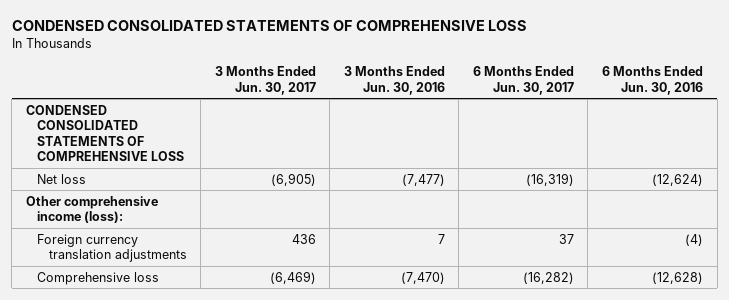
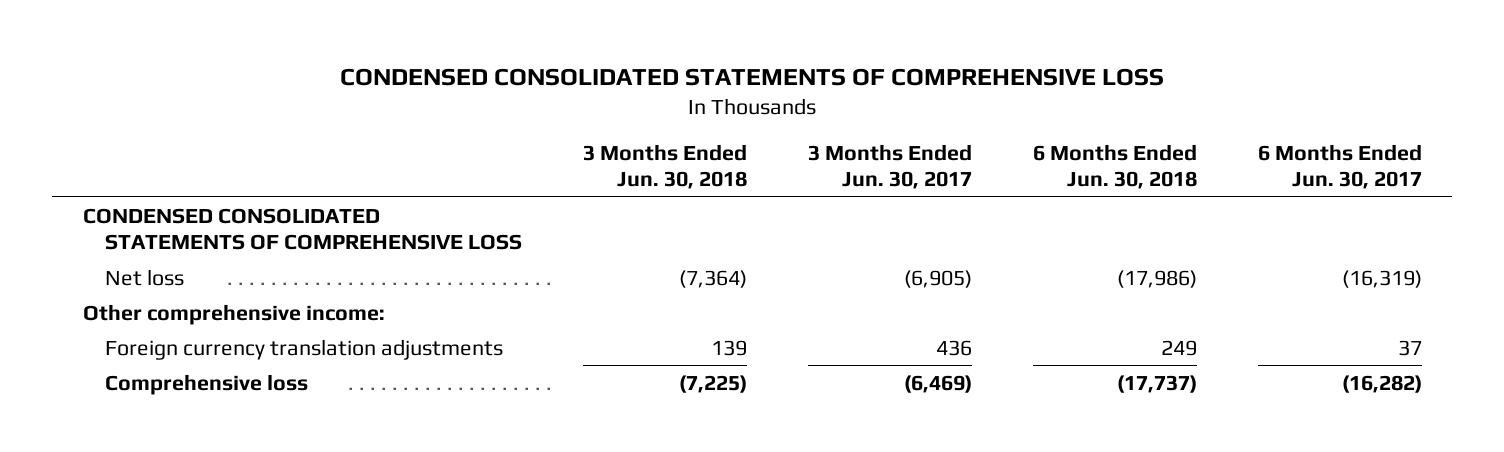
- | 3 Months Ended Jun. 30, 2017 | 3 Months Ended Jun. 30, 2016 | 6 Months Ended Jun. 30, 2017 | 6 Months Ended Jun. 30, 2016
+ | 3 Months Ended Jun. 30, 2018 | 3 Months Ended Jun. 30, 2017 | 6 Months Ended Jun. 30, 2018 | 6 Months Ended Jun. 30, 2017
- Other comprehensive income (loss):
+ Other comprehensive income:

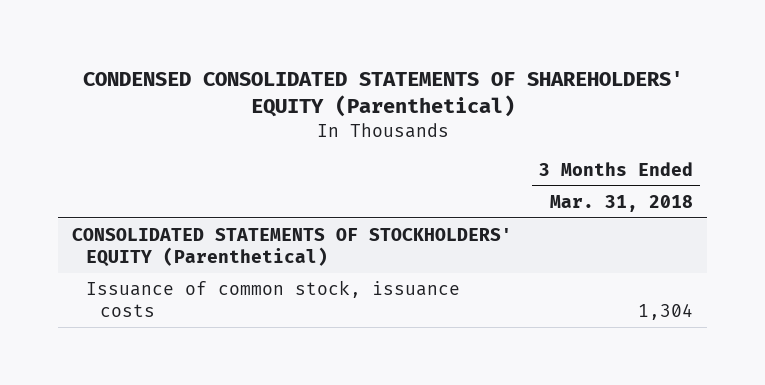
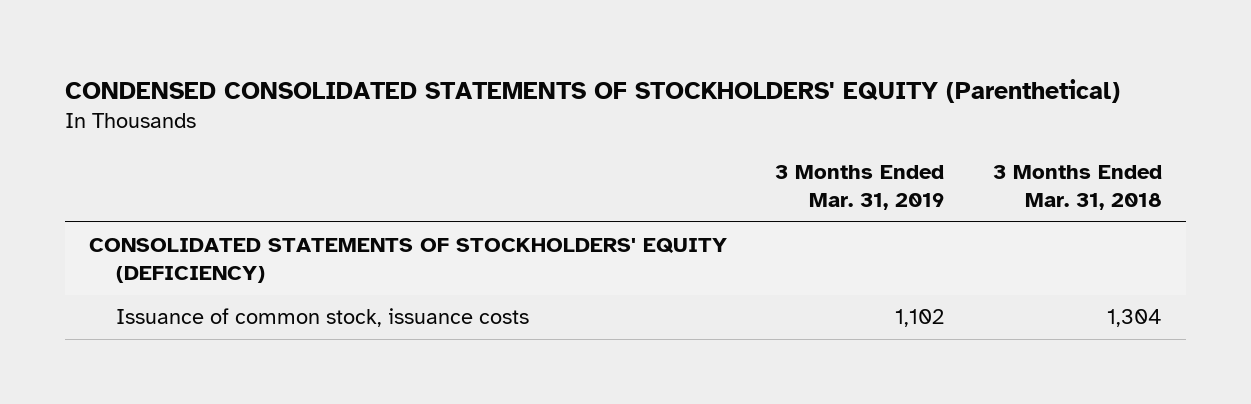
- CONDENSED CONSOLIDATED STATEMENTS OF SHAREHOLDERS' EQUITY (Parenthetical)
+ CONDENSED CONSOLIDATED STATEMENTS OF STOCKHOLDERS' EQUITY (Parenthetical)
- | 3 Months Ended Mar. 31, 2018
+ | 3 Months Ended Mar. 31, 2019 | 3 Months Ended Mar. 31, 2018
- CONSOLIDATED STATEMENTS OF STOCKHOLDERS' EQUITY (Parenthetical)
+ CONSOLIDATED STATEMENTS OF STOCKHOLDERS' EQUITY (DEFICIENCY)

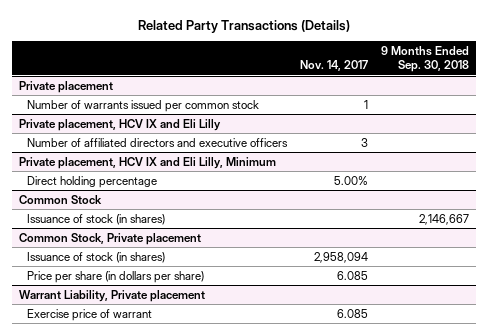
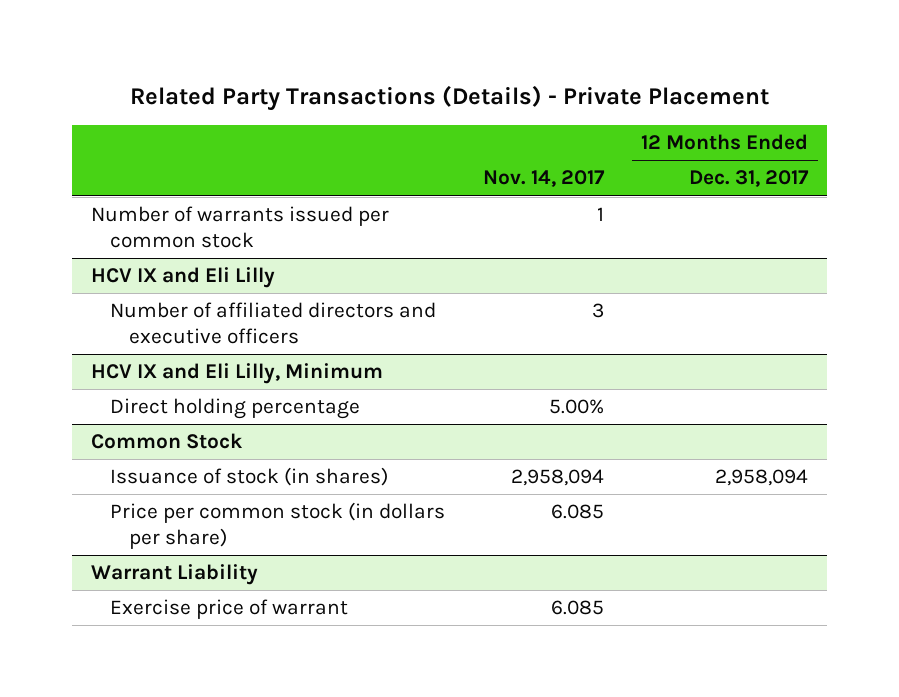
- Related Party Transactions (Details)
+ Related Party Transactions (Details) - Private Placement
- | Nov. 14, 2017 | 9 Months Ended Sep. 30, 2018
+ | Nov. 14, 2017 | 12 Months Ended Dec. 31, 2017
- Private placement
- Private placement, HCV IX and Eli Lilly
+ HCV IX and Eli Lilly
- Private placement, HCV IX and Eli Lilly, Minimum
+ HCV IX and Eli Lilly, Minimum
@ Common Stock
- Issuance of stock (in shares) | | 2,146,667
- Common Stock, Private placement
- Price per share (in dollars per share) | 6.085 |
- Warrant Liability, Private placement
@ Common Stock
+ Price per common stock (in dollars per share) | 6.085 |
+ Warrant Liability

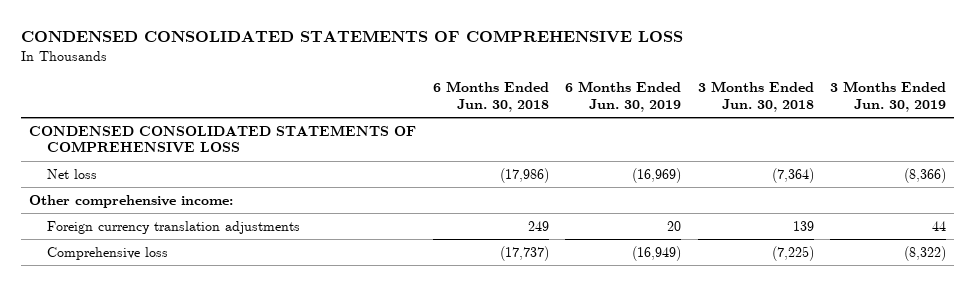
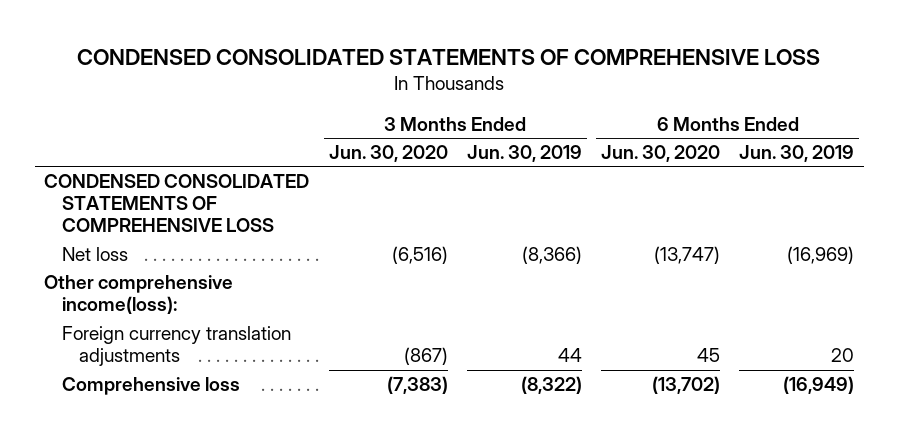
- | 6 Months Ended Jun. 30, 2018 | 6 Months Ended Jun. 30, 2019 | 3 Months Ended Jun. 30, 2018 | 3 Months Ended Jun. 30, 2019
+ | 3 Months Ended Jun. 30, 2020 | 3 Months Ended Jun. 30, 2019 | 6 Months Ended Jun. 30, 2020 | 6 Months Ended Jun. 30, 2019
- Other comprehensive income:
+ Other comprehensive income(loss):

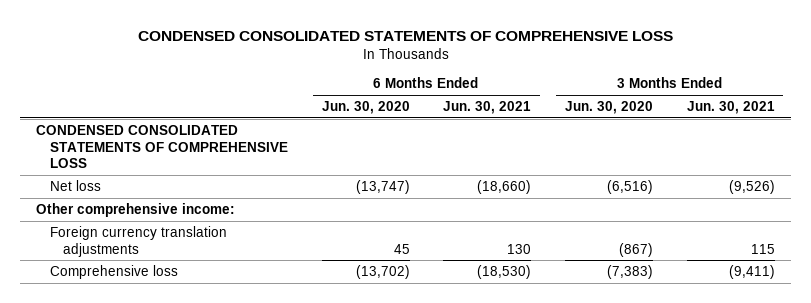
- | 3 Months Ended Jun. 30, 2020 | 3 Months Ended Jun. 30, 2019 | 6 Months Ended Jun. 30, 2020 | 6 Months Ended Jun. 30, 2019
+ | 6 Months Ended Jun. 30, 2020 | 6 Months Ended Jun. 30, 2021 | 3 Months Ended Jun. 30, 2020 | 3 Months Ended Jun. 30, 2021
- Other comprehensive income(loss):
+ Other comprehensive income:

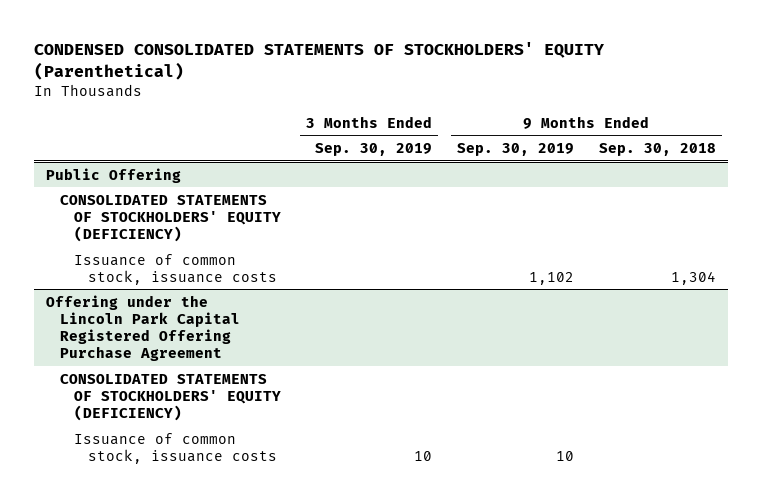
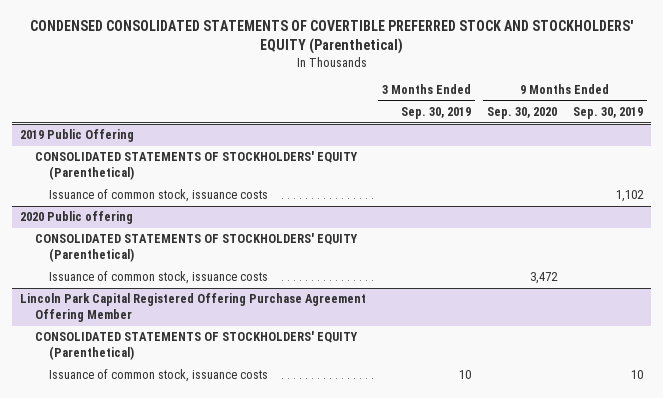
- CONDENSED CONSOLIDATED STATEMENTS OF STOCKHOLDERS' EQUITY (Parenthetical)
+ CONDENSED CONSOLIDATED STATEMENTS OF COVERTIBLE PREFERRED STOCK AND STOCKHOLDERS' EQUITY (Parenthetical)
- | 3 Months Ended Sep. 30, 2019 | 9 Months Ended Sep. 30, 2019 | 9 Months Ended Sep. 30, 2018
+ | 3 Months Ended Sep. 30, 2019 | 9 Months Ended Sep. 30, 2020 | 9 Months Ended Sep. 30, 2019
- Public Offering
- CONSOLIDATED STATEMENTS OF STOCKHOLDERS' EQUITY (DEFICIENCY)
+ 2019 Public Offering
+ CONSOLIDATED STATEMENTS OF STOCKHOLDERS' EQUITY (Parenthetical)
- Offering under the Lincoln Park Capital Registered Offering Purchase Agreement
- CONSOLIDATED STATEMENTS OF STOCKHOLDERS' EQUITY (DEFICIENCY)
+ 2020 Public offering
+ CONSOLIDATED STATEMENTS OF STOCKHOLDERS' EQUITY (Parenthetical)
+ Issuance of common stock, issuance costs | | 3,472 |
+ Lincoln Park Capital Registered Offering Purchase Agreement Offering Member
+ CONSOLIDATED STATEMENTS OF STOCKHOLDERS' EQUITY (Parenthetical)

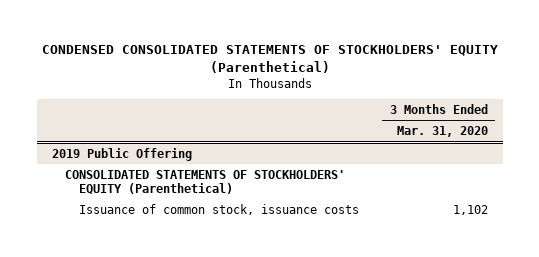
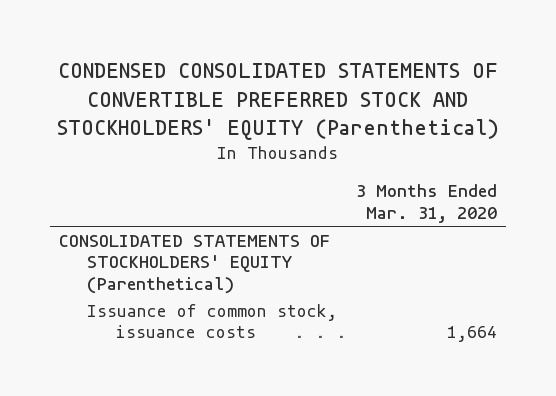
- CONDENSED CONSOLIDATED STATEMENTS OF STOCKHOLDERS' EQUITY (Parenthetical)
+ CONDENSED CONSOLIDATED STATEMENTS OF CONVERTIBLE PREFERRED STOCK AND STOCKHOLDERS' EQUITY (Parenthetical)
- 2019 Public Offering
- Issuance of common stock, issuance costs | 1,102
+ Issuance of common stock, issuance costs | 1,664

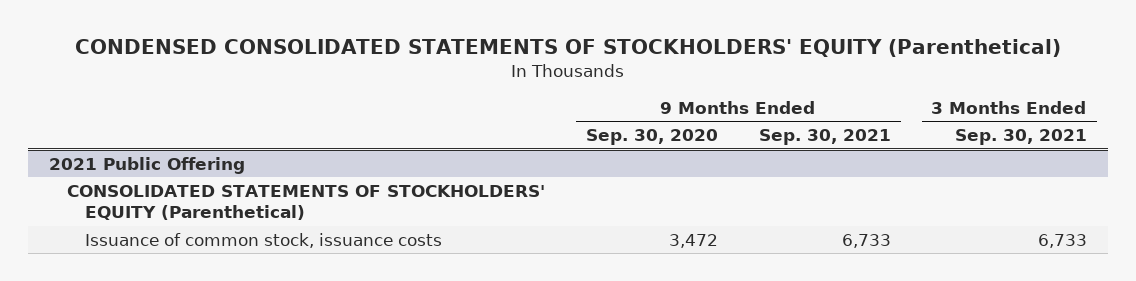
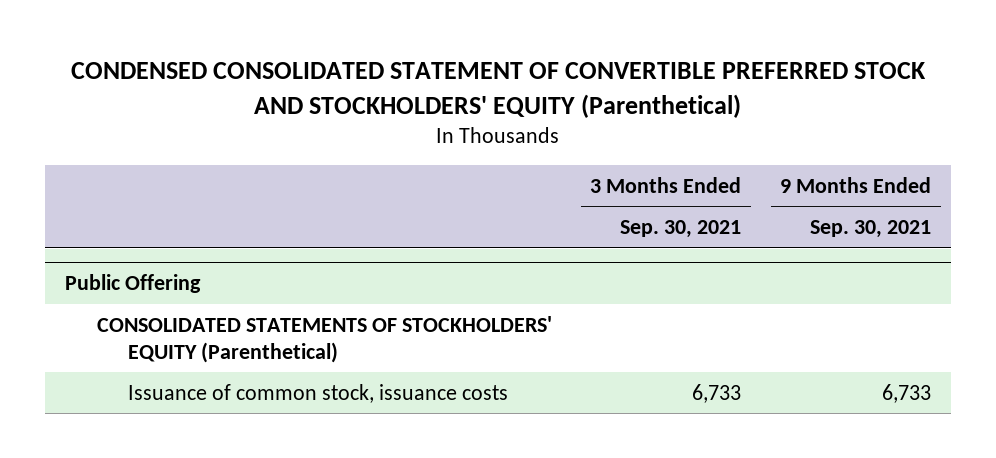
- CONDENSED CONSOLIDATED STATEMENTS OF STOCKHOLDERS' EQUITY (Parenthetical)
+ CONDENSED CONSOLIDATED STATEMENT OF CONVERTIBLE PREFERRED STOCK AND STOCKHOLDERS' EQUITY (Parenthetical)
- | 9 Months Ended Sep. 30, 2020 | 9 Months Ended Sep. 30, 2021 | 3 Months Ended Sep. 30, 2021
+ | 3 Months Ended Sep. 30, 2021 | 9 Months Ended Sep. 30, 2021
- 2021 Public Offering
+ Public Offering

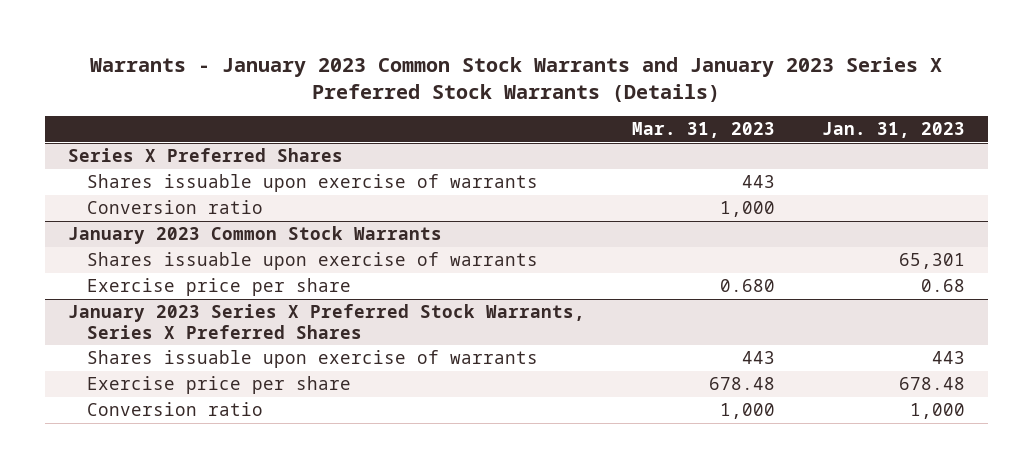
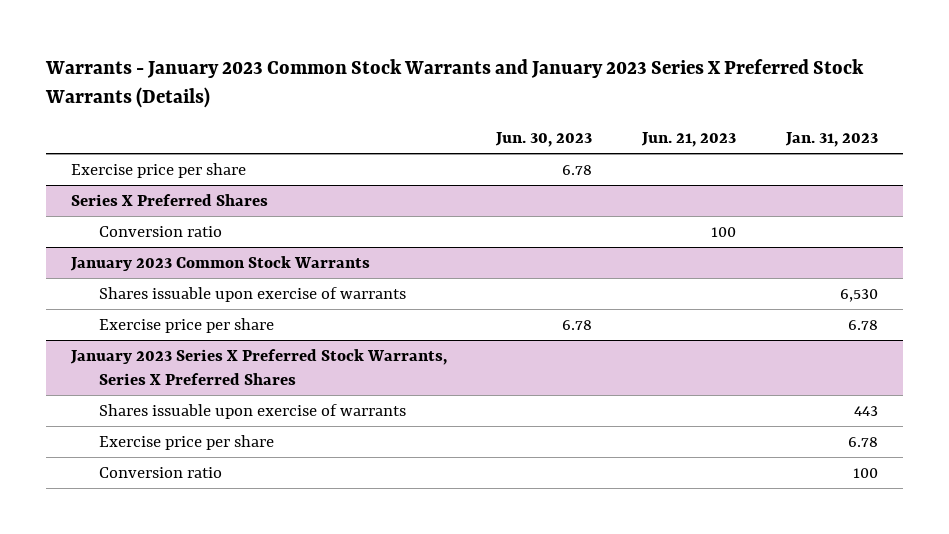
- | Mar. 31, 2023 | Jan. 31, 2023
+ | Jun. 30, 2023 | Jun. 21, 2023 | Jan. 31, 2023
+ Exercise price per share | 6.78 | |
@ Series X Preferred Shares
- Shares issuable upon exercise of warrants | 443 |
@ January 2023 Common Stock Warrants
- Shares issuable upon exercise of warrants | | 65,301
- Exercise price per share | 0.680 | 0.68
+ Shares issuable upon exercise of warrants | | | 6,530
+ Exercise price per share | 6.78 | | 6.78
@ January 2023 Series X Preferred Stock Warrants, Series X Preferred Shares
- Exercise price per share | 678.48 | 678.48
- Conversion ratio | 1,000 | 1,000
+ Exercise price per share | | | 6.78
+ Conversion ratio | | | 100

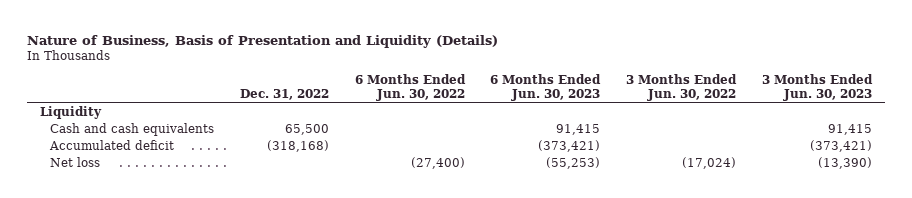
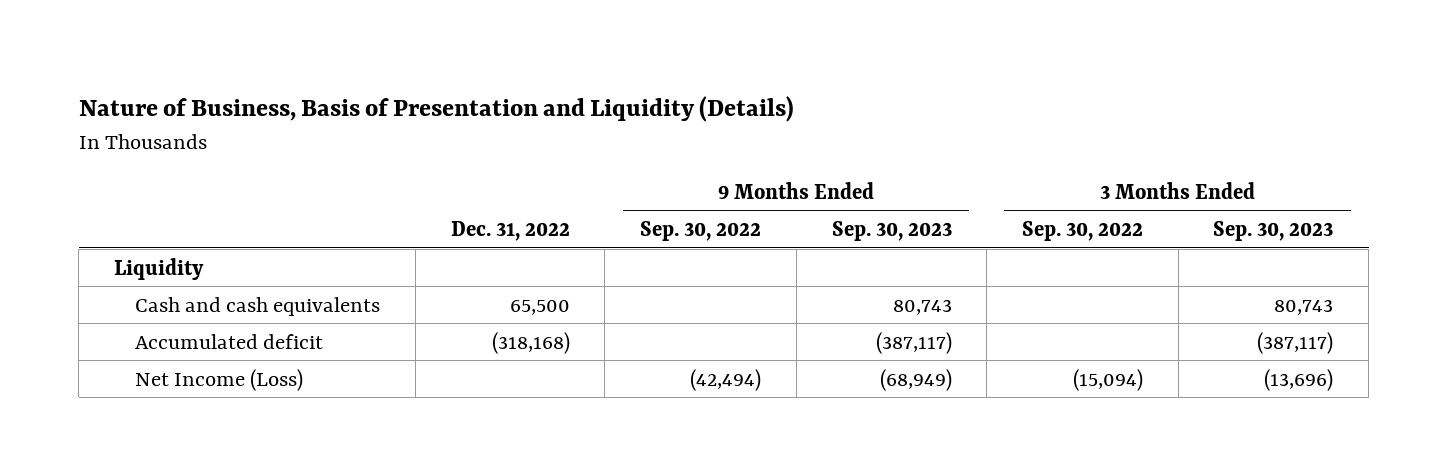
- | Dec. 31, 2022 | 6 Months Ended Jun. 30, 2022 | 6 Months Ended Jun. 30, 2023 | 3 Months Ended Jun. 30, 2022 | 3 Months Ended Jun. 30, 2023
+ | Dec. 31, 2022 | 9 Months Ended Sep. 30, 2022 | 9 Months Ended Sep. 30, 2023 | 3 Months Ended Sep. 30, 2022 | 3 Months Ended Sep. 30, 2023
- Net loss | | (27,400) | (55,253) | (17,024) | (13,390)
+ Net Income (Loss) | | (42,494) | (68,949) | (15,094) | (13,696)

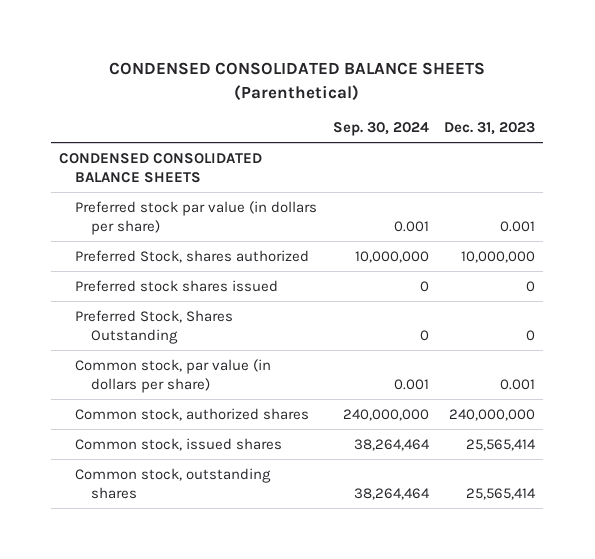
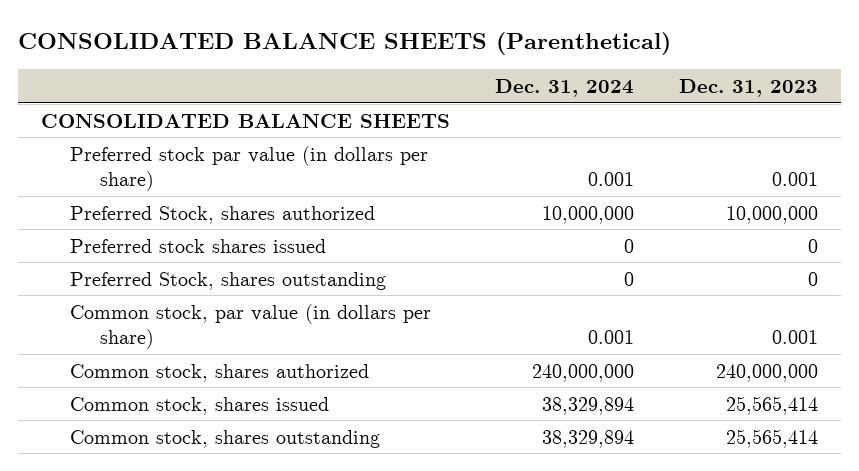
- CONDENSED CONSOLIDATED BALANCE SHEETS (Parenthetical)
+ CONSOLIDATED BALANCE SHEETS (Parenthetical)
- | Sep. 30, 2024 | Dec. 31, 2023
+ | Dec. 31, 2024 | Dec. 31, 2023
- CONDENSED CONSOLIDATED BALANCE SHEETS
+ CONSOLIDATED BALANCE SHEETS
- Preferred Stock, Shares Outstanding | 0 | 0
+ Preferred Stock, shares outstanding | 0 | 0
- Common stock, authorized shares | 240,000,000 | 240,000,000
- Common stock, issued shares | 38,264,464 | 25,565,414
- Common stock, outstanding shares | 38,264,464 | 25,565,414
+ Common stock, shares authorized | 240,000,000 | 240,000,000
+ Common stock, shares issued | 38,329,894 | 25,565,414
+ Common stock, shares outstanding | 38,329,894 | 25,565,414

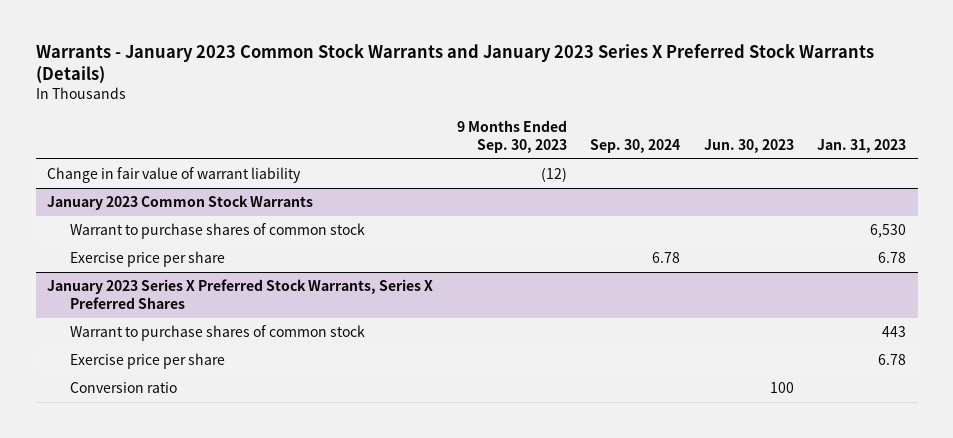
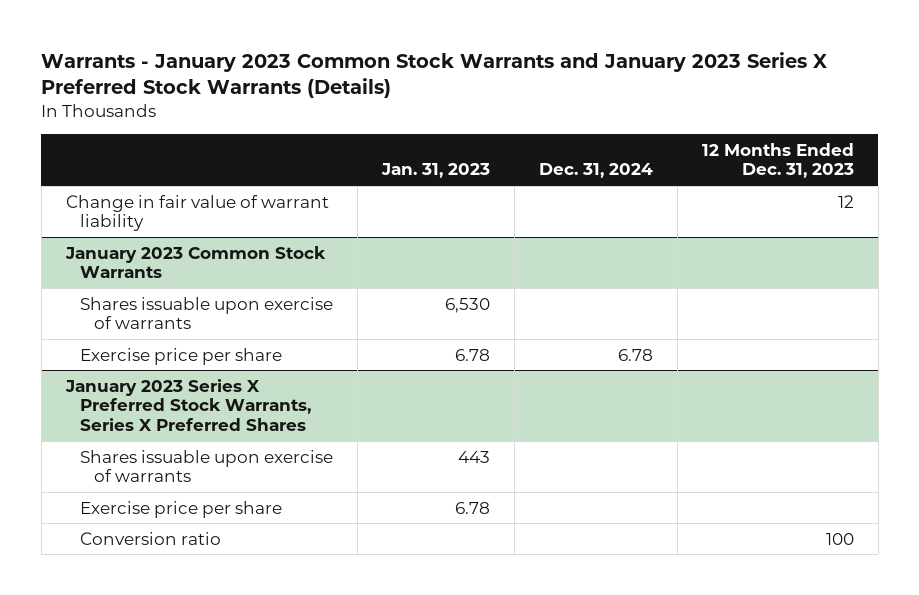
- | 9 Months Ended Sep. 30, 2023 | Sep. 30, 2024 | Jun. 30, 2023 | Jan. 31, 2023
+ | Jan. 31, 2023 | Dec. 31, 2024 | 12 Months Ended Dec. 31, 2023
@ January 2023 Common Stock Warrants
- Warrant to purchase shares of common stock | | | | 6,530
+ Shares issuable upon exercise of warrants | 6,530 | |
@ January 2023 Series X Preferred Stock Warrants, Series X Preferred Shares
- Warrant to purchase shares of common stock | | | | 443
+ Shares issuable upon exercise of warrants | 443 | |

